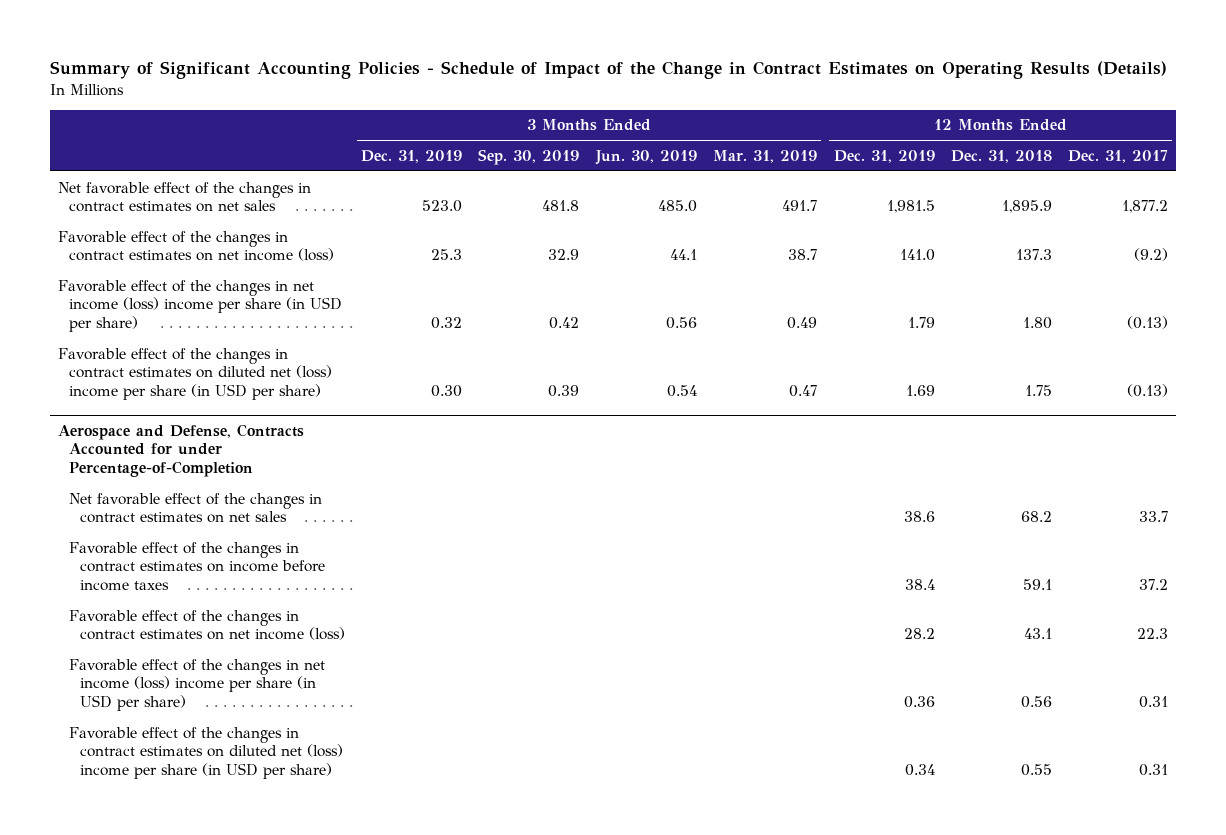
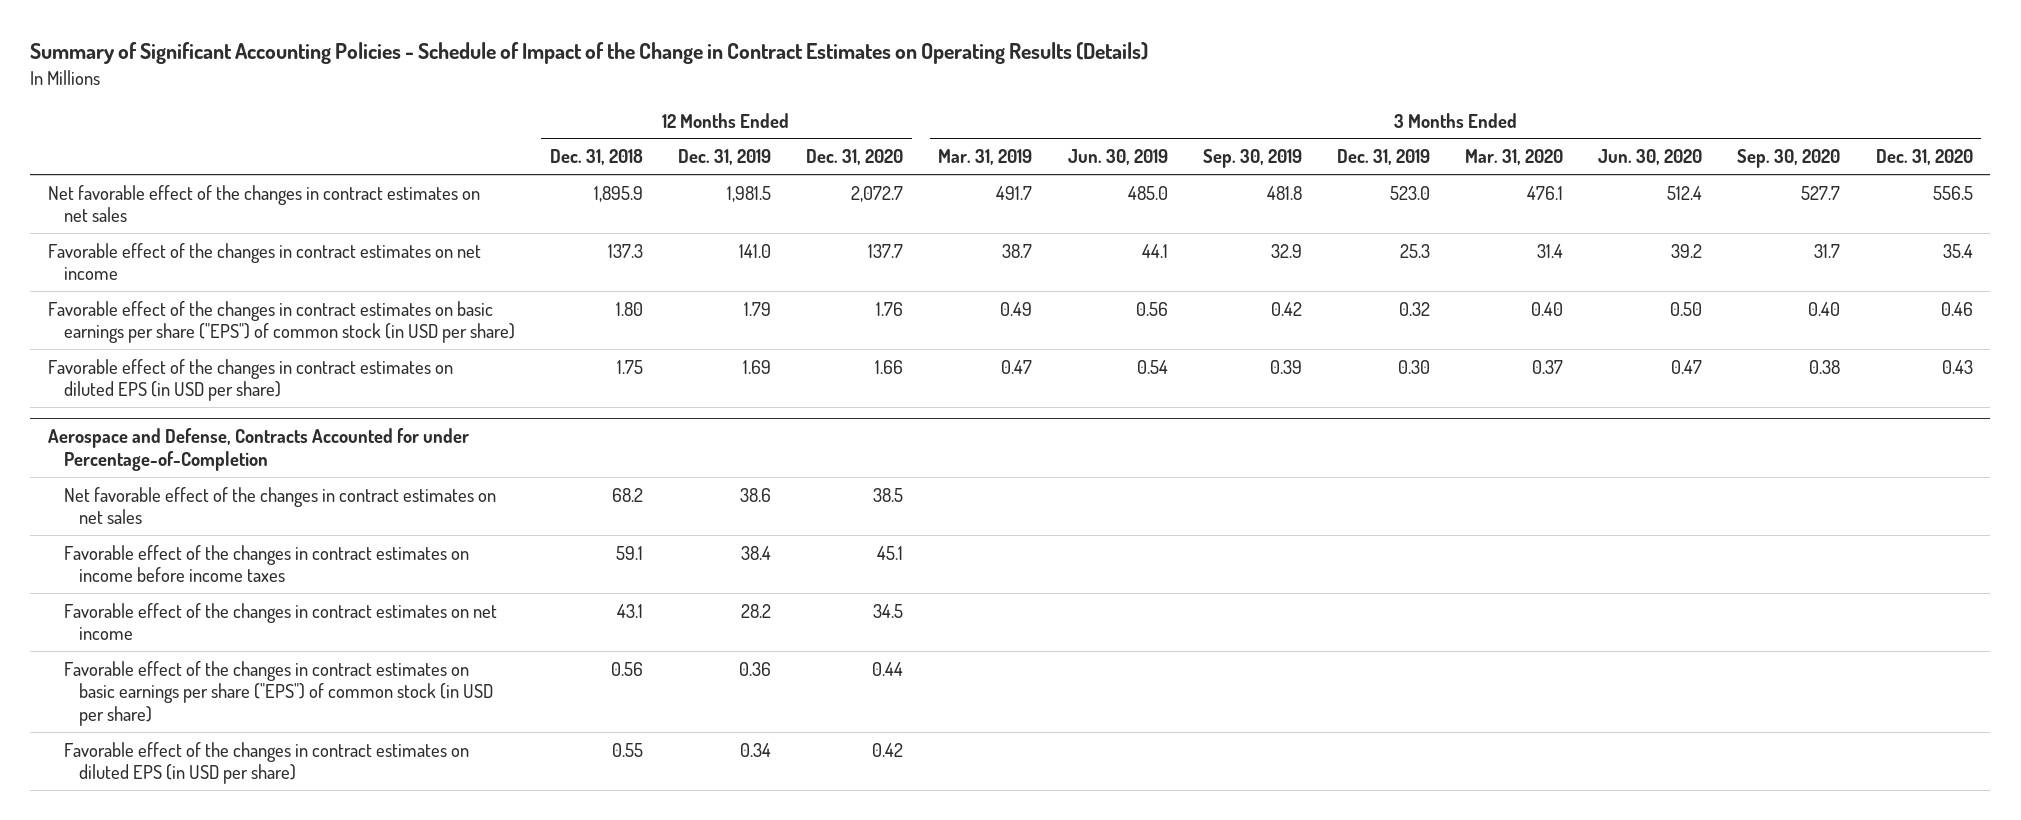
- | 3 Months Ended Dec. 31, 2019 | 3 Months Ended Sep. 30, 2019 | 3 Months Ended Jun. 30, 2019 | 3 Months Ended Mar. 31, 2019 | 12 Months Ended Dec. 31, 2019 | 12 Months Ended Dec. 31, 2018 | 12 Months Ended Dec. 31, 2017
+ | 12 Months Ended Dec. 31, 2018 | 12 Months Ended Dec. 31, 2019 | 12 Months Ended Dec. 31, 2020 | 3 Months Ended Mar. 31, 2019 | 3 Months Ended Jun. 30, 2019 | 3 Months Ended Sep. 30, 2019 | 3 Months Ended Dec. 31, 2019 | 3 Months Ended Mar. 31, 2020 | 3 Months Ended Jun. 30, 2020 | 3 Months Ended Sep. 30, 2020 | 3 Months Ended Dec. 31, 2020
- Favorable effect of the changes in contract estimates on net income (loss) | 25.3 | 32.9 | 44.1 | 38.7 | 141.0 | 137.3 | (9.2)
- Favorable effect of the changes in net income (loss) income per share (in USD per share) | 0.32 | 0.42 | 0.56 | 0.49 | 1.79 | 1.80 | (0.13)
- Favorable effect of the changes in contract estimates on diluted net (loss) income per share (in USD per share) | 0.30 | 0.39 | 0.54 | 0.47 | 1.69 | 1.75 | (0.13)
+ Favorable effect of the changes in contract estimates on net income | 137.3 | 141.0 | 137.7 | 38.7 | 44.1 | 32.9 | 25.3 | 31.4 | 39.2 | 31.7 | 35.4
+ Favorable effect of the changes in contract estimates on basic earnings per share ("EPS") of common stock (in USD per share) | 1.80 | 1.79 | 1.76 | 0.49 | 0.56 | 0.42 | 0.32 | 0.40 | 0.50 | 0.40 | 0.46
+ Favorable effect of the changes in contract estimates on diluted EPS (in USD per share) | 1.75 | 1.69 | 1.66 | 0.47 | 0.54 | 0.39 | 0.30 | 0.37 | 0.47 | 0.38 | 0.43
@ Aerospace and Defense, Contracts Accounted for under Percentage-of-Completion
- Favorable effect of the changes in contract estimates on net income (loss) | | | | | 28.2 | 43.1 | 22.3
- Favorable effect of the changes in net income (loss) income per share (in USD per share) | | | | | 0.36 | 0.56 | 0.31
- Favorable effect of the changes in contract estimates on diluted net (loss) income per share (in USD per share) | | | | | 0.34 | 0.55 | 0.31
+ Favorable effect of the changes in contract estimates on net income | 43.1 | 28.2 | 34.5 | | | | | | | |
+ Favorable effect of the changes in contract estimates on basic earnings per share ("EPS") of common stock (in USD per share) | 0.56 | 0.36 | 0.44 | | | | | | | |
+ Favorable effect of the changes in contract estimates on diluted EPS (in USD per share) | 0.55 | 0.34 | 0.42 | | | | | | | |

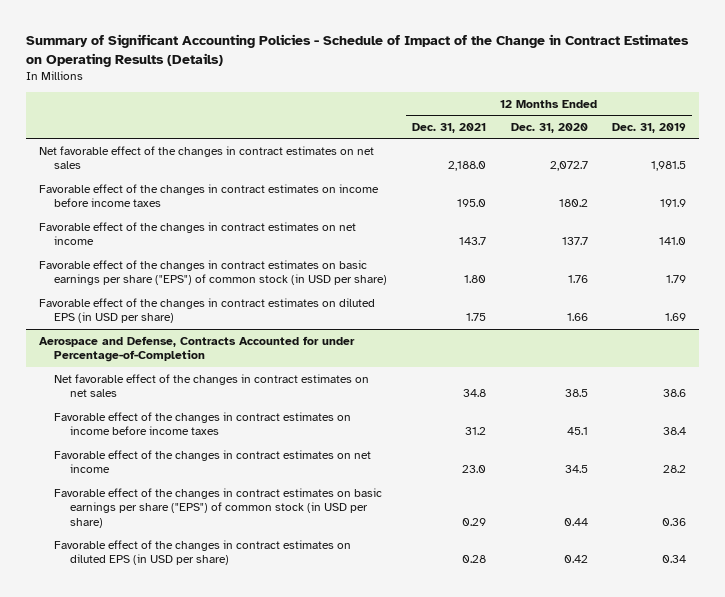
- | 12 Months Ended Dec. 31, 2018 | 12 Months Ended Dec. 31, 2019 | 12 Months Ended Dec. 31, 2020 | 3 Months Ended Mar. 31, 2019 | 3 Months Ended Jun. 30, 2019 | 3 Months Ended Sep. 30, 2019 | 3 Months Ended Dec. 31, 2019 | 3 Months Ended Mar. 31, 2020 | 3 Months Ended Jun. 30, 2020 | 3 Months Ended Sep. 30, 2020 | 3 Months Ended Dec. 31, 2020
+ | 12 Months Ended Dec. 31, 2021 | 12 Months Ended Dec. 31, 2020 | 12 Months Ended Dec. 31, 2019
+ Favorable effect of the changes in contract estimates on income before income taxes | 195.0 | 180.2 | 191.9

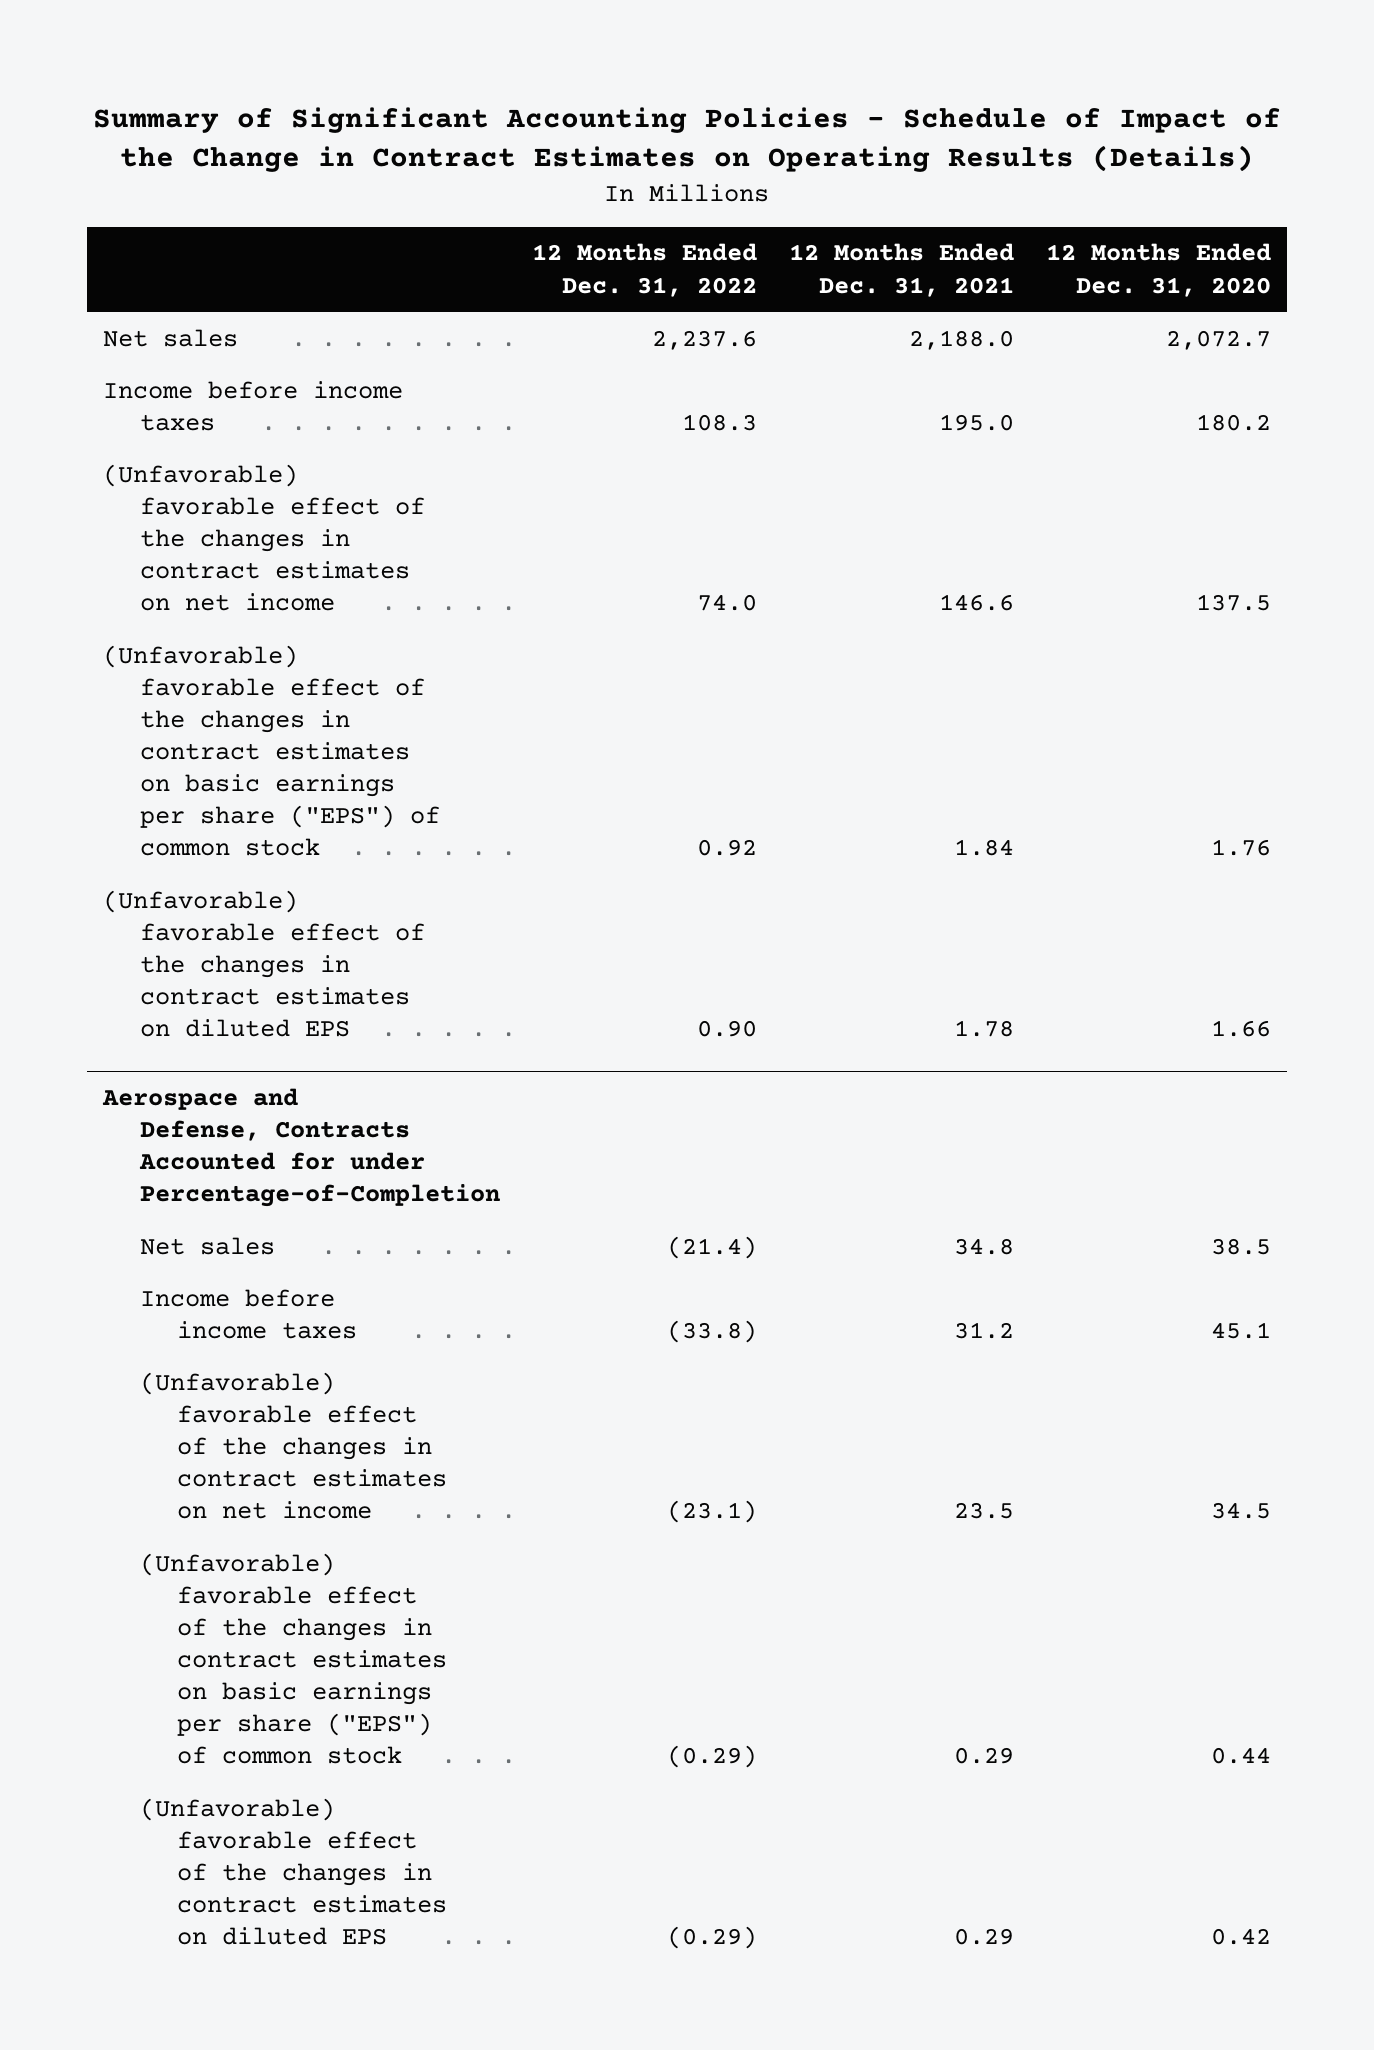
- | 12 Months Ended Dec. 31, 2021 | 12 Months Ended Dec. 31, 2020 | 12 Months Ended Dec. 31, 2019
+ | 12 Months Ended Dec. 31, 2022 | 12 Months Ended Dec. 31, 2021 | 12 Months Ended Dec. 31, 2020
- Net favorable effect of the changes in contract estimates on net sales | 2,188.0 | 2,072.7 | 1,981.5
- Favorable effect of the changes in contract estimates on income before income taxes | 195.0 | 180.2 | 191.9
- Favorable effect of the changes in contract estimates on net income | 143.7 | 137.7 | 141.0
- Favorable effect of the changes in contract estimates on basic earnings per share ("EPS") of common stock (in USD per share) | 1.80 | 1.76 | 1.79
- Favorable effect of the changes in contract estimates on diluted EPS (in USD per share) | 1.75 | 1.66 | 1.69
+ Net sales | 2,237.6 | 2,188.0 | 2,072.7
+ Income before income taxes | 108.3 | 195.0 | 180.2
+ (Unfavorable) favorable effect of the changes in contract estimates on net income | 74.0 | 146.6 | 137.5
+ (Unfavorable) favorable effect of the changes in contract estimates on basic earnings per share ("EPS") of common stock | 0.92 | 1.84 | 1.76
+ (Unfavorable) favorable effect of the changes in contract estimates on diluted EPS | 0.90 | 1.78 | 1.66
@ Aerospace and Defense, Contracts Accounted for under Percentage-of-Completion
- Net favorable effect of the changes in contract estimates on net sales | 34.8 | 38.5 | 38.6
- Favorable effect of the changes in contract estimates on income before income taxes | 31.2 | 45.1 | 38.4
- Favorable effect of the changes in contract estimates on net income | 23.0 | 34.5 | 28.2
- Favorable effect of the changes in contract estimates on basic earnings per share ("EPS") of common stock (in USD per share) | 0.29 | 0.44 | 0.36
- Favorable effect of the changes in contract estimates on diluted EPS (in USD per share) | 0.28 | 0.42 | 0.34
+ Net sales | (21.4) | 34.8 | 38.5
+ Income before income taxes | (33.8) | 31.2 | 45.1
+ (Unfavorable) favorable effect of the changes in contract estimates on net income | (23.1) | 23.5 | 34.5
+ (Unfavorable) favorable effect of the changes in contract estimates on basic earnings per share ("EPS") of common stock | (0.29) | 0.29 | 0.44
+ (Unfavorable) favorable effect of the changes in contract estimates on diluted EPS | (0.29) | 0.29 | 0.42

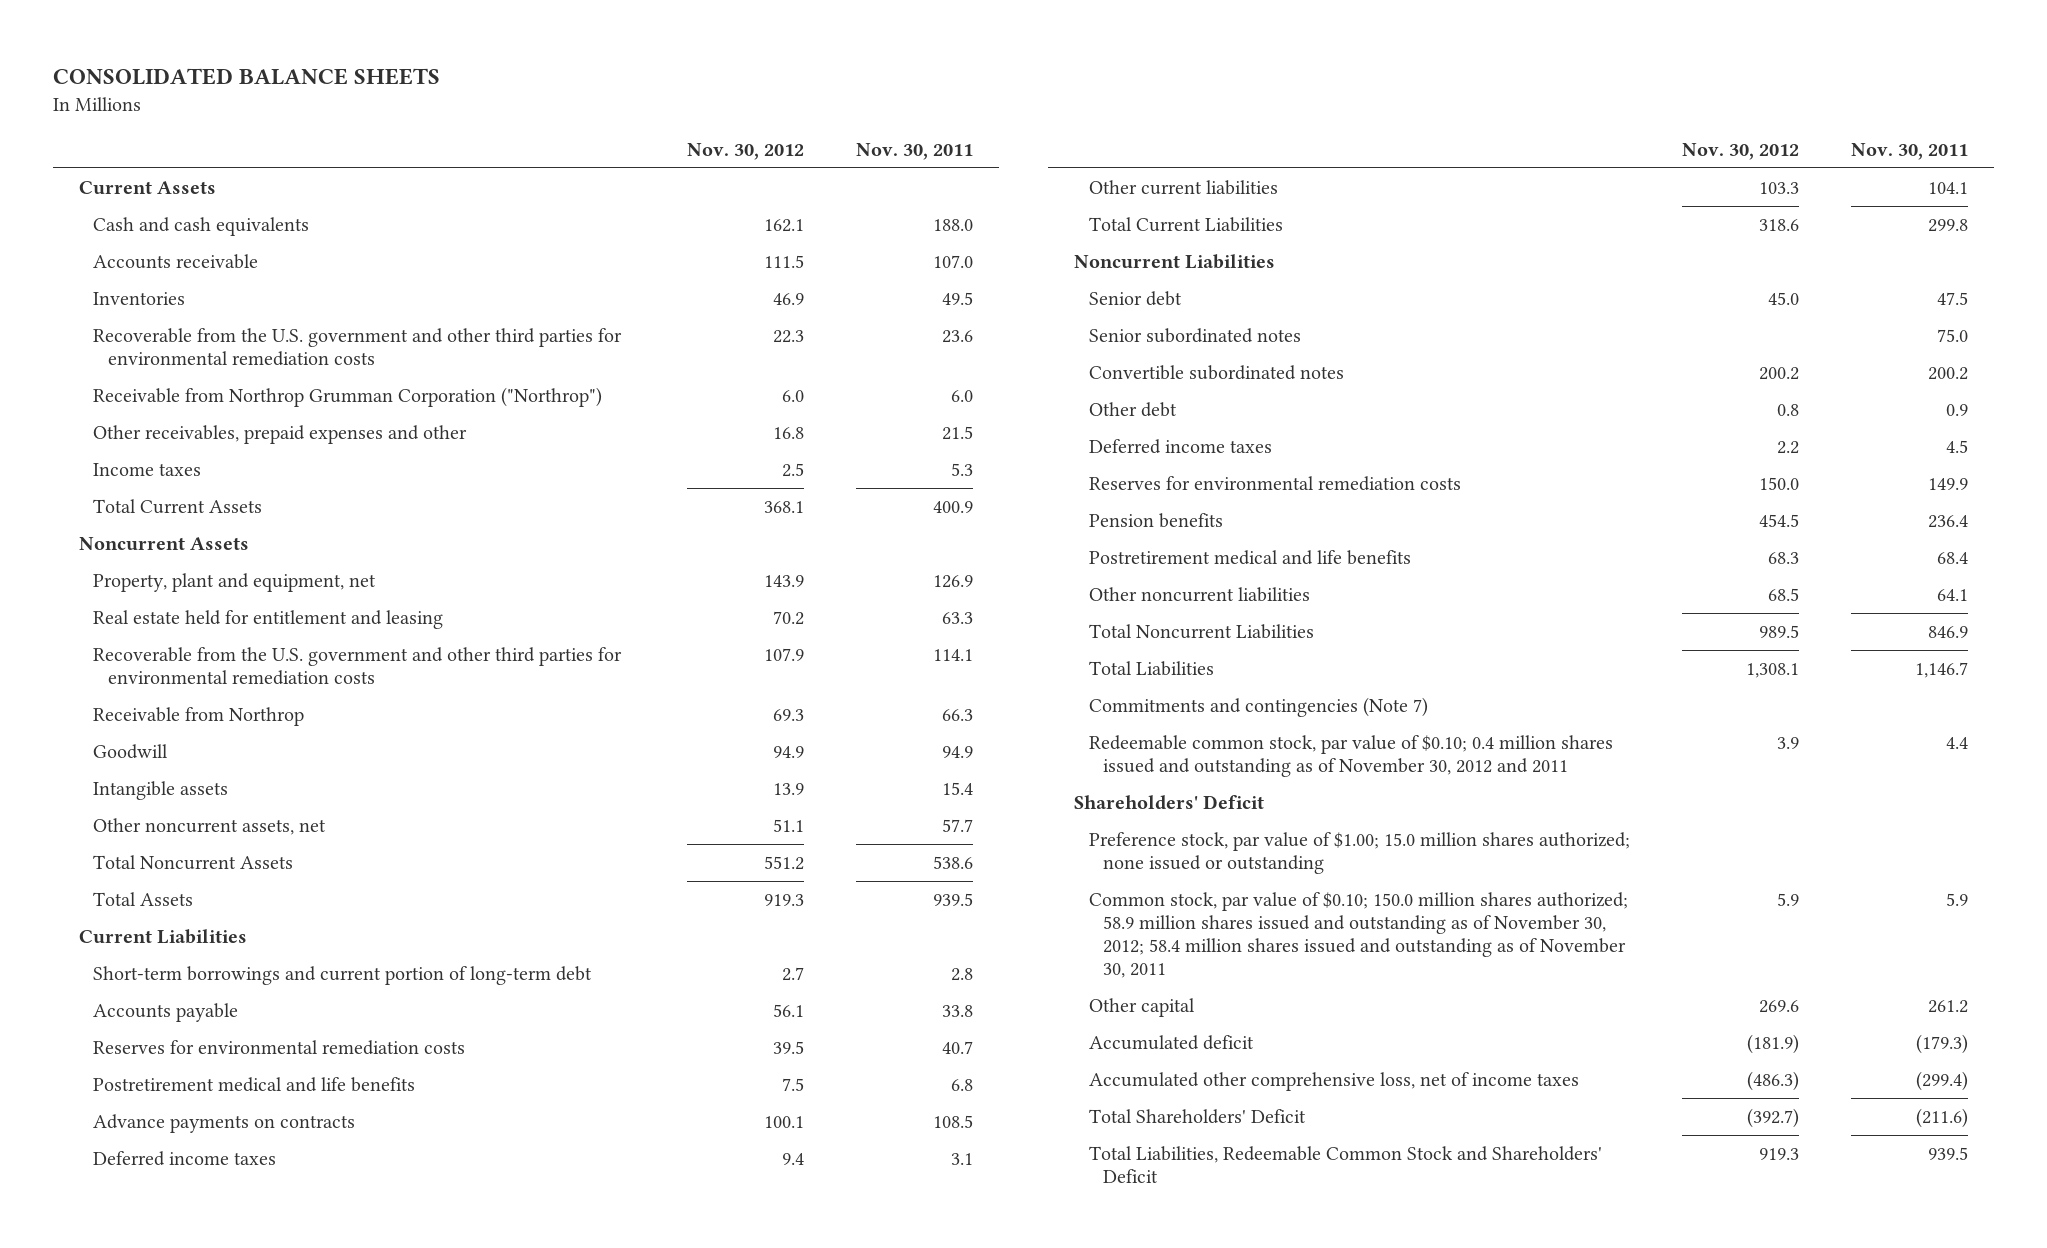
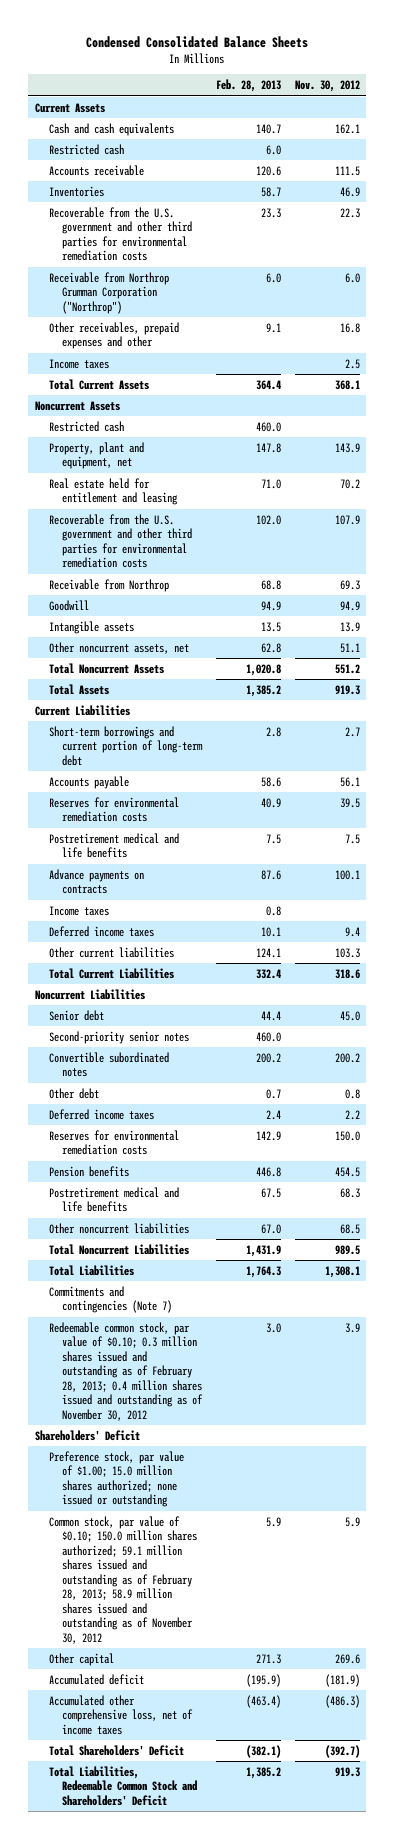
- CONSOLIDATED BALANCE SHEETS
+ Condensed Consolidated Balance Sheets
- | Nov. 30, 2012 | Nov. 30, 2011
+ | Feb. 28, 2013 | Nov. 30, 2012
+ Restricted cash | 6.0 |
+ Restricted cash | 460.0 |
+ Income taxes | 0.8 |
- Senior subordinated notes | | 75.0
+ Second-priority senior notes | 460.0 |
- Redeemable common stock, par value of $0.10; 0.4 million shares issued and outstanding as of November 30, 2012 and 2011 | 3.9 | 4.4
+ Redeemable common stock, par value of $0.10; 0.3 million shares issued and outstanding as of February 28, 2013; 0.4 million shares issued and outstanding as of November 30, 2012 | 3.0 | 3.9
- Common stock, par value of $0.10; 150.0 million shares authorized; 58.9 million shares issued and outstanding as of November 30, 2012; 58.4 million shares issued and outstanding as of November 30, 2011 | 5.9 | 5.9
+ Common stock, par value of $0.10; 150.0 million shares authorized; 59.1 million shares issued and outstanding as of February 28, 2013; 58.9 million shares issued and outstanding as of November 30, 2012 | 5.9 | 5.9

